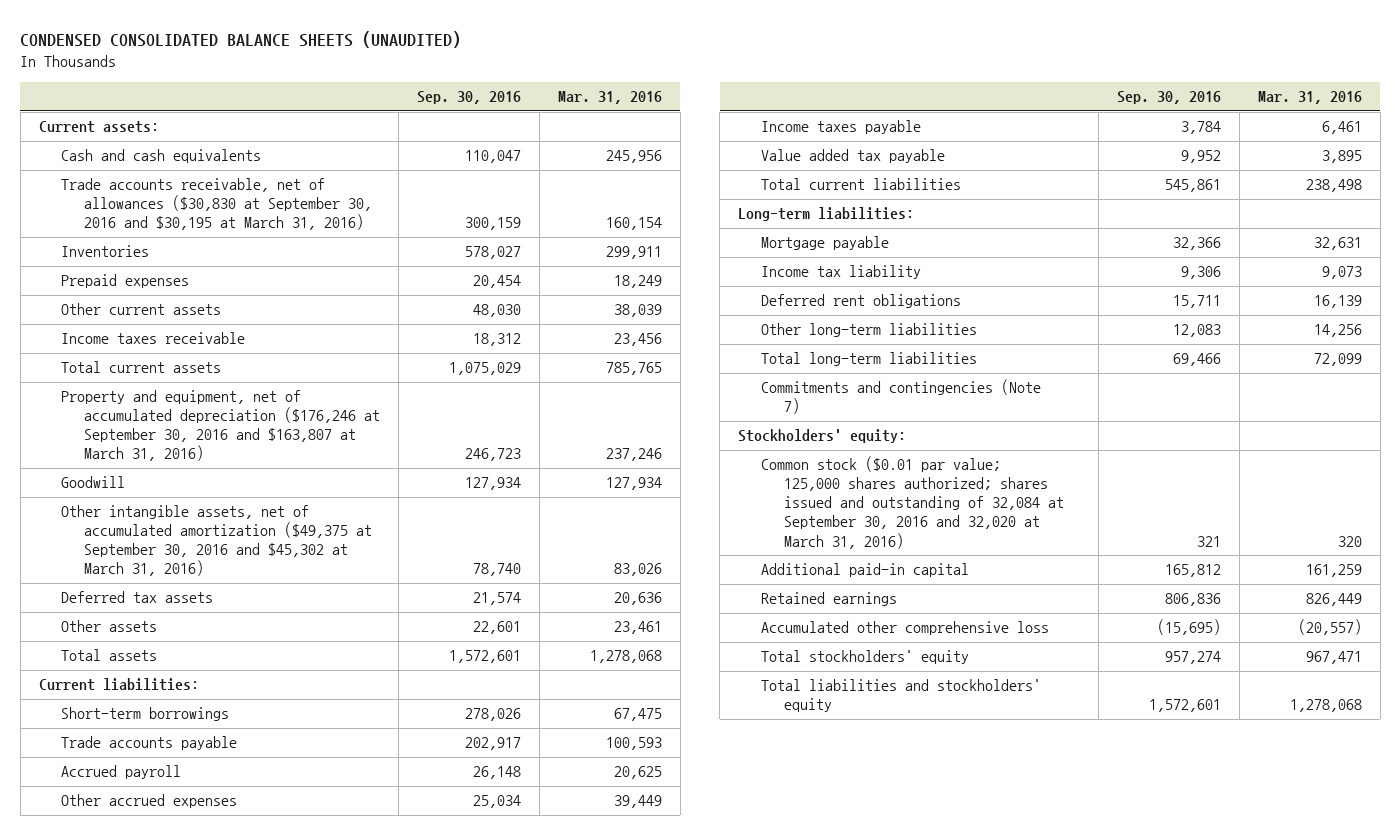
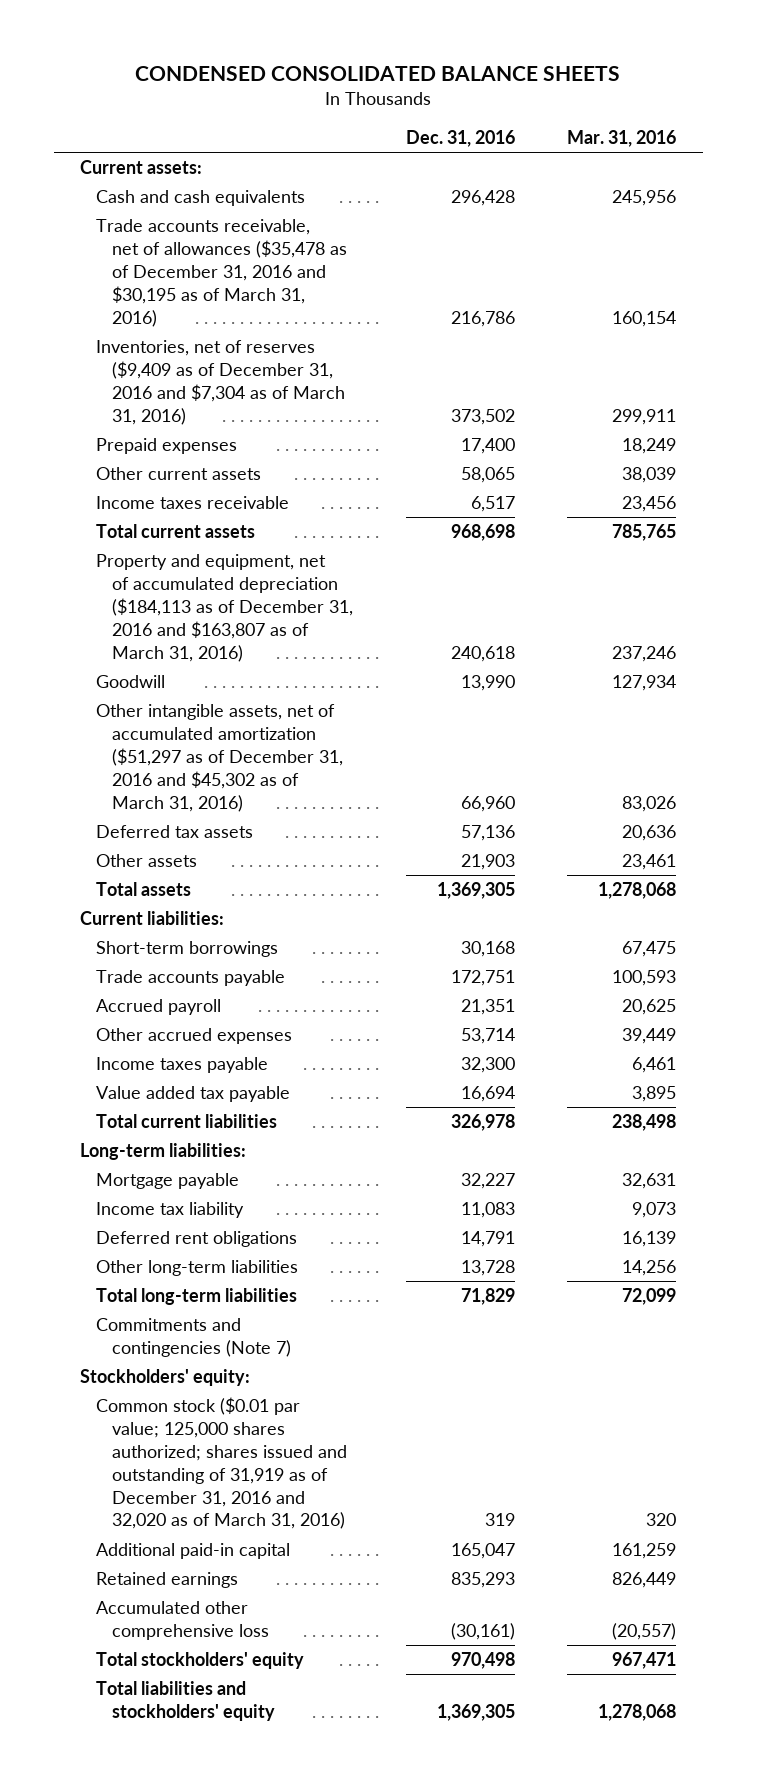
- CONDENSED CONSOLIDATED BALANCE SHEETS (UNAUDITED)
+ CONDENSED CONSOLIDATED BALANCE SHEETS
- | Sep. 30, 2016 | Mar. 31, 2016
+ | Dec. 31, 2016 | Mar. 31, 2016
- Trade accounts receivable, net of allowances ($30,830 at September 30, 2016 and $30,195 at March 31, 2016) | 300,159 | 160,154
- Inventories | 578,027 | 299,911
+ Trade accounts receivable, net of allowances ($35,478 as of December 31, 2016 and $30,195 as of March 31, 2016) | 216,786 | 160,154
+ Inventories, net of reserves ($9,409 as of December 31, 2016 and $7,304 as of March 31, 2016) | 373,502 | 299,911
- Property and equipment, net of accumulated depreciation ($176,246 at September 30, 2016 and $163,807 at March 31, 2016) | 246,723 | 237,246
+ Property and equipment, net of accumulated depreciation ($184,113 as of December 31, 2016 and $163,807 as of March 31, 2016) | 240,618 | 237,246
- Other intangible assets, net of accumulated amortization ($49,375 at September 30, 2016 and $45,302 at March 31, 2016) | 78,740 | 83,026
+ Other intangible assets, net of accumulated amortization ($51,297 as of December 31, 2016 and $45,302 as of March 31, 2016) | 66,960 | 83,026
- Common stock ($0.01 par value; 125,000 shares authorized; shares issued and outstanding of 32,084 at September 30, 2016 and 32,020 at March 31, 2016) | 321 | 320
+ Common stock ($0.01 par value; 125,000 shares authorized; shares issued and outstanding of 31,919 as of December 31, 2016 and 32,020 as of March 31, 2016) | 319 | 320

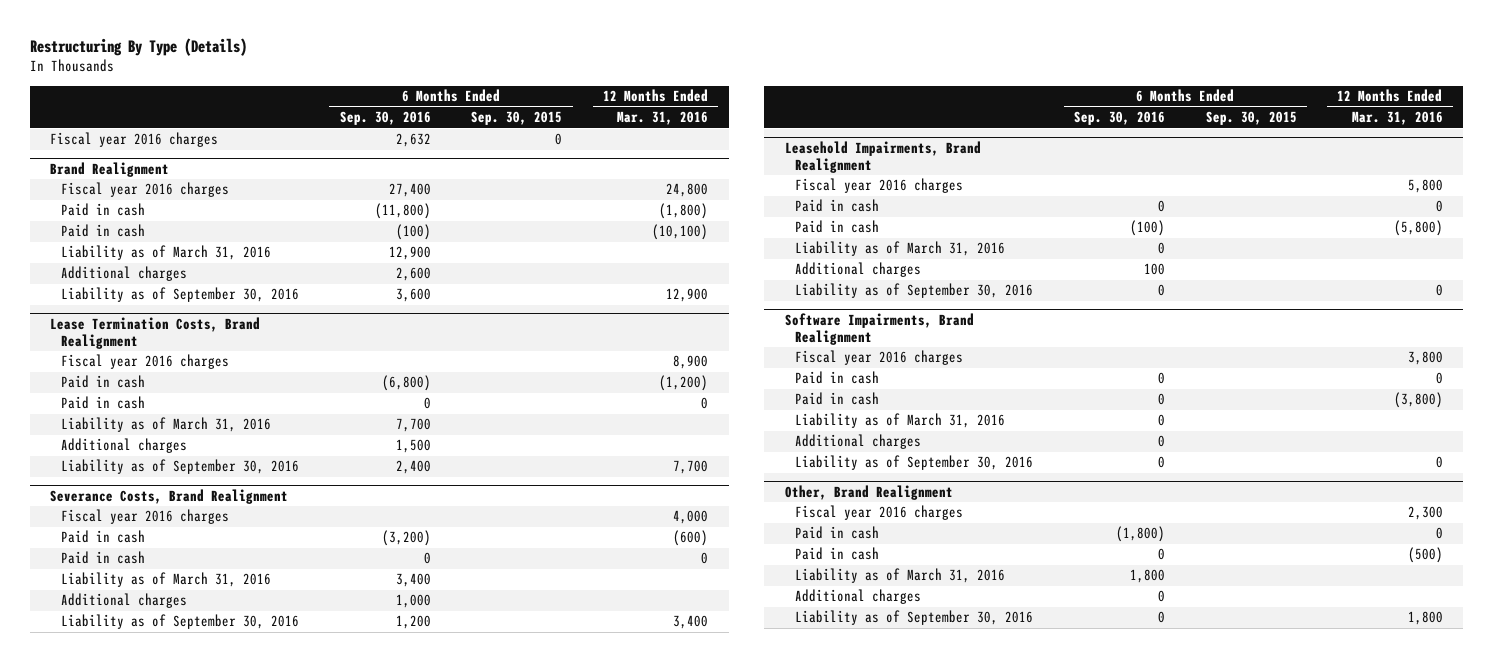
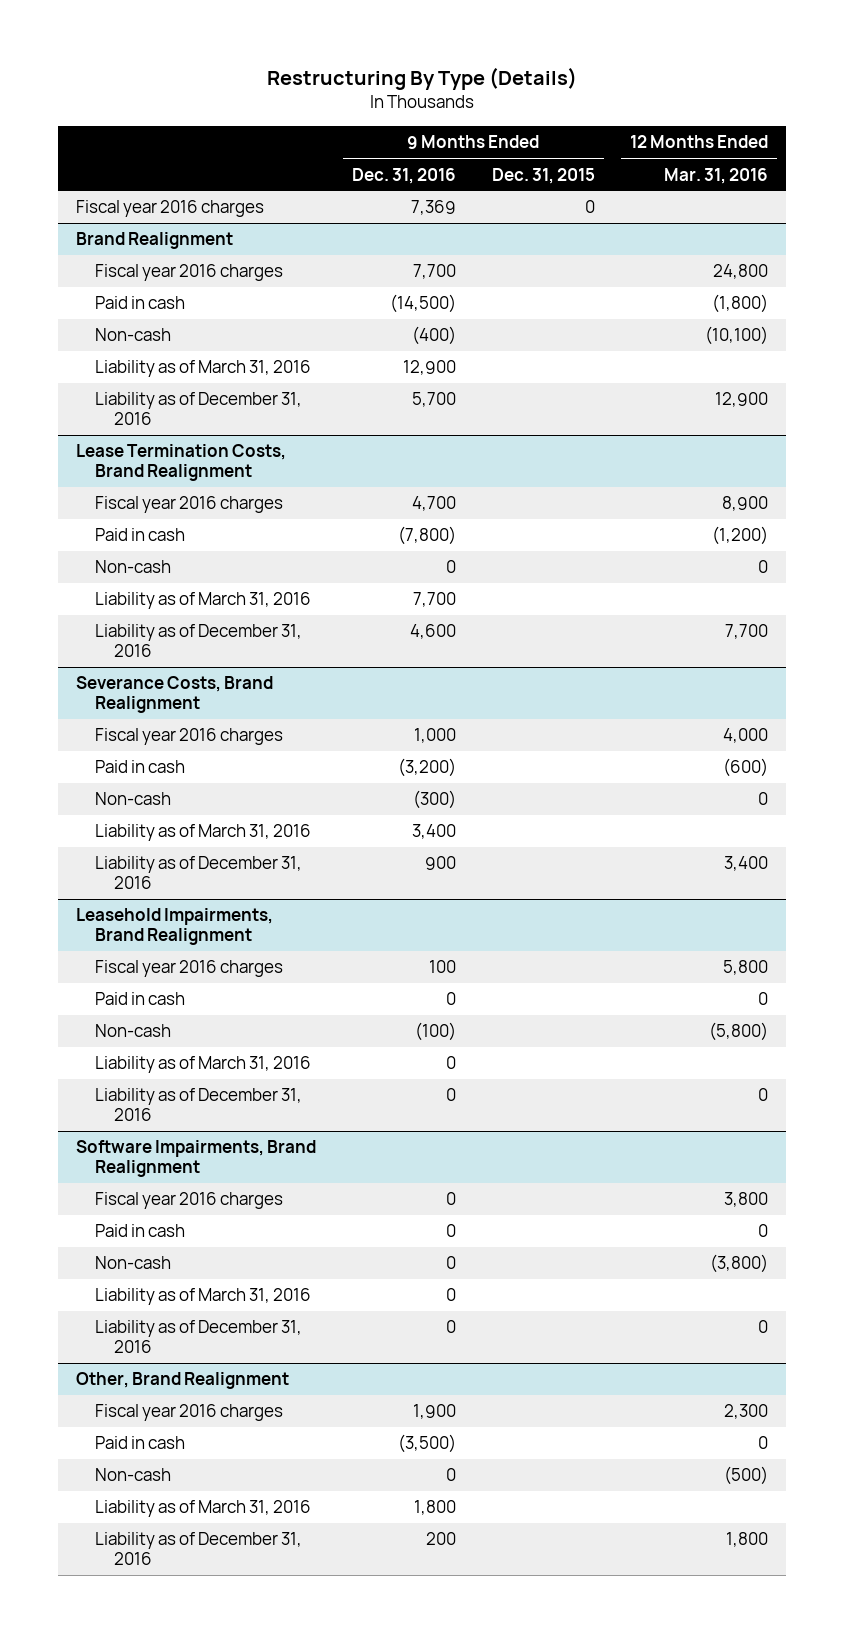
- | 6 Months Ended Sep. 30, 2016 | 6 Months Ended Sep. 30, 2015 | 12 Months Ended Mar. 31, 2016
+ | 9 Months Ended Dec. 31, 2016 | 9 Months Ended Dec. 31, 2015 | 12 Months Ended Mar. 31, 2016
@ Brand Realignment
- Paid in cash | (100) | | (10,100)
+ Non-cash | (400) | | (10,100)
- Additional charges | 2,600 | |
- Liability as of September 30, 2016 | 3,600 | | 12,900
+ Liability as of December 31, 2016 | 5,700 | | 12,900
@ Lease Termination Costs, Brand Realignment
- Paid in cash | 0 | | 0
+ Non-cash | 0 | | 0
- Additional charges | 1,500 | |
- Liability as of September 30, 2016 | 2,400 | | 7,700
+ Liability as of December 31, 2016 | 4,600 | | 7,700
@ Severance Costs, Brand Realignment
- Paid in cash | 0 | | 0
+ Non-cash | (300) | | 0
- Additional charges | 1,000 | |
- Liability as of September 30, 2016 | 1,200 | | 3,400
+ Liability as of December 31, 2016 | 900 | | 3,400
@ Leasehold Impairments, Brand Realignment
- Paid in cash | (100) | | (5,800)
+ Non-cash | (100) | | (5,800)
- Additional charges | 100 | |
- Liability as of September 30, 2016 | 0 | | 0
+ Liability as of December 31, 2016 | 0 | | 0
@ Software Impairments, Brand Realignment
- Paid in cash | 0 | | (3,800)
+ Non-cash | 0 | | (3,800)
- Additional charges | 0 | |
- Liability as of September 30, 2016 | 0 | | 0
+ Liability as of December 31, 2016 | 0 | | 0
@ Other, Brand Realignment
- Paid in cash | 0 | | (500)
+ Non-cash | 0 | | (500)
- Additional charges | 0 | |
- Liability as of September 30, 2016 | 0 | | 1,800
+ Liability as of December 31, 2016 | 200 | | 1,800

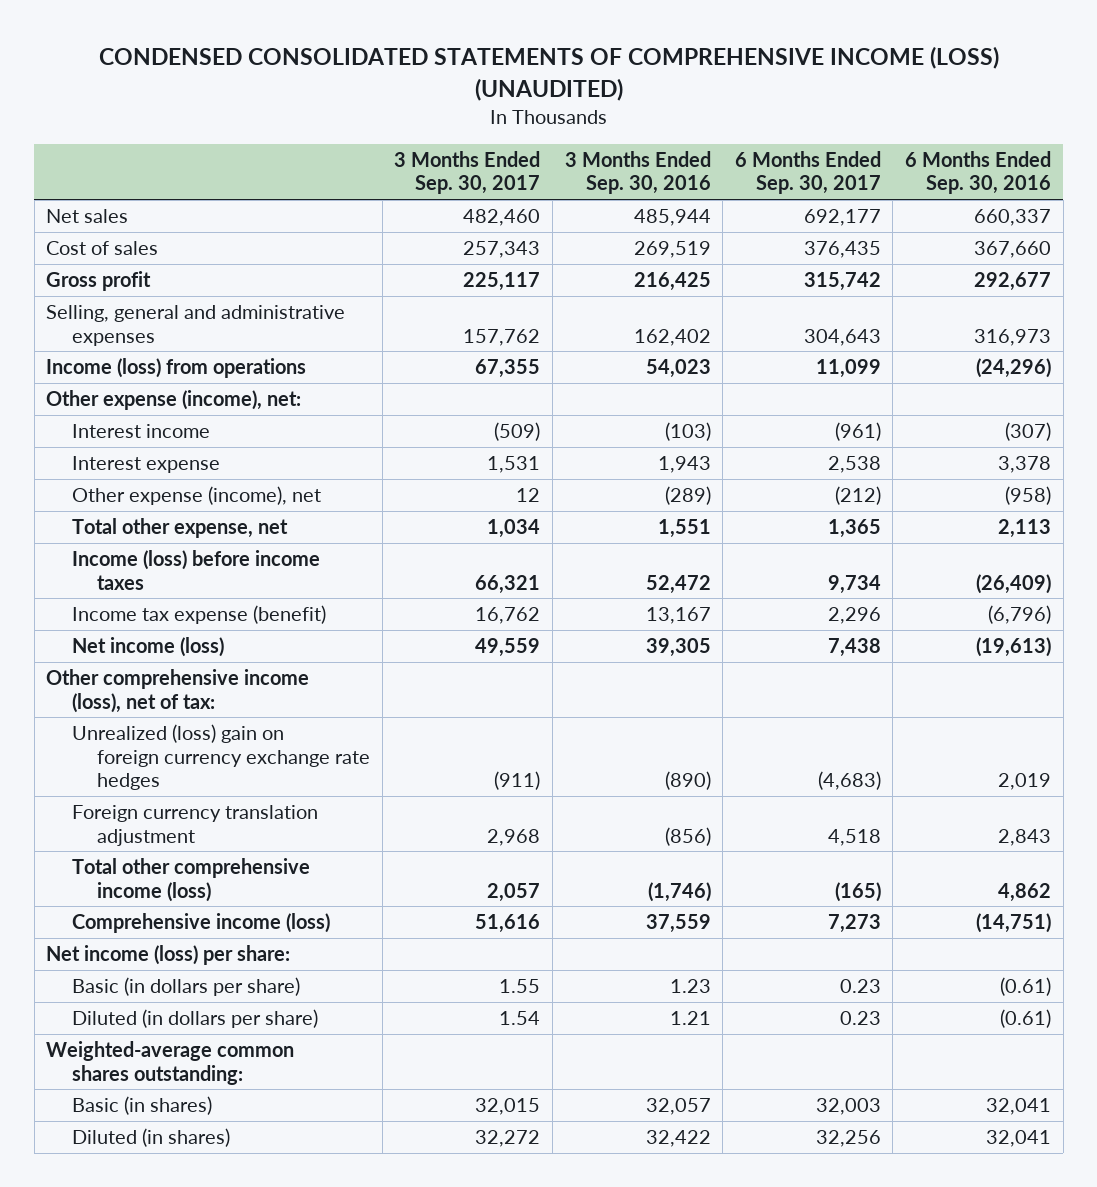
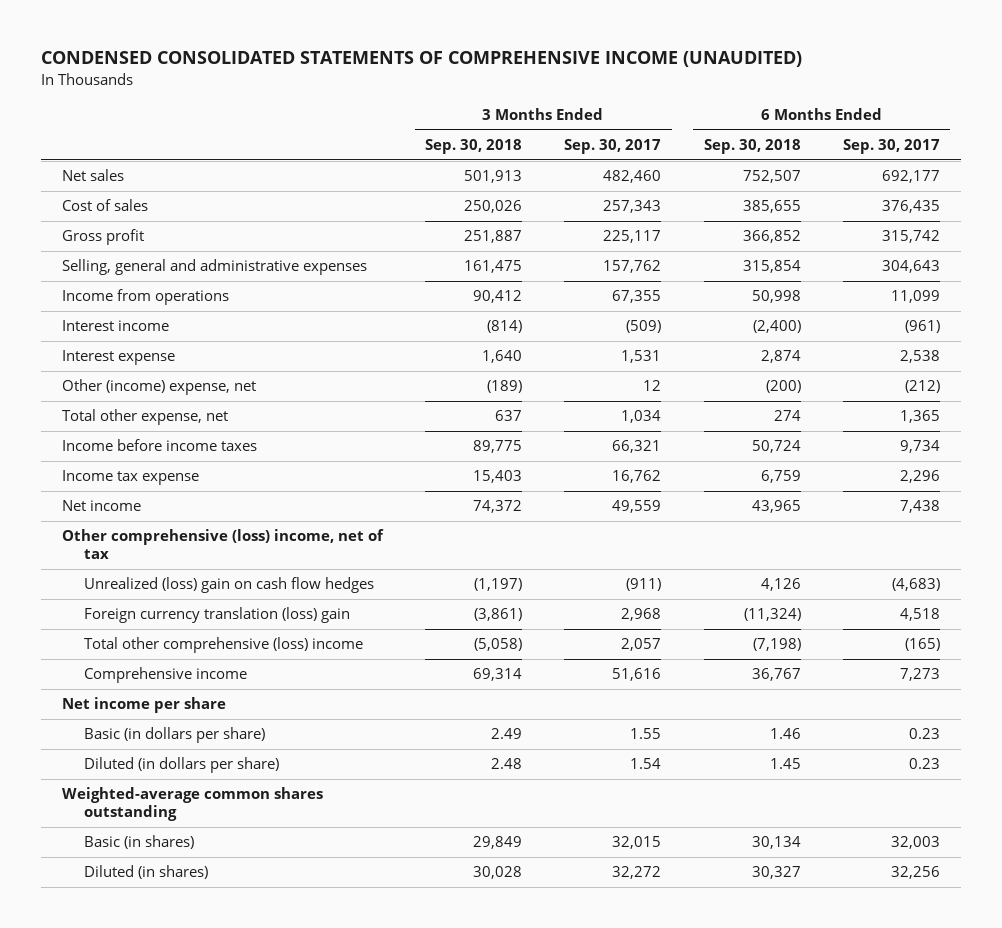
- CONDENSED CONSOLIDATED STATEMENTS OF COMPREHENSIVE INCOME (LOSS) (UNAUDITED)
+ CONDENSED CONSOLIDATED STATEMENTS OF COMPREHENSIVE INCOME (UNAUDITED)
- | 3 Months Ended Sep. 30, 2017 | 3 Months Ended Sep. 30, 2016 | 6 Months Ended Sep. 30, 2017 | 6 Months Ended Sep. 30, 2016
+ | 3 Months Ended Sep. 30, 2018 | 3 Months Ended Sep. 30, 2017 | 6 Months Ended Sep. 30, 2018 | 6 Months Ended Sep. 30, 2017
- Income (loss) from operations | 67,355 | 54,023 | 11,099 | (24,296)
- Other expense (income), net:
+ Income from operations | 90,412 | 67,355 | 50,998 | 11,099
- Other expense (income), net | 12 | (289) | (212) | (958)
+ Other (income) expense, net | (189) | 12 | (200) | (212)
- Income (loss) before income taxes | 66,321 | 52,472 | 9,734 | (26,409)
- Income tax expense (benefit) | 16,762 | 13,167 | 2,296 | (6,796)
- Net income (loss) | 49,559 | 39,305 | 7,438 | (19,613)
- Other comprehensive income (loss), net of tax:
- Unrealized (loss) gain on foreign currency exchange rate hedges | (911) | (890) | (4,683) | 2,019
- Foreign currency translation adjustment | 2,968 | (856) | 4,518 | 2,843
- Total other comprehensive income (loss) | 2,057 | (1,746) | (165) | 4,862
- Comprehensive income (loss) | 51,616 | 37,559 | 7,273 | (14,751)
- Net income (loss) per share:
+ Income before income taxes | 89,775 | 66,321 | 50,724 | 9,734
+ Income tax expense | 15,403 | 16,762 | 6,759 | 2,296
+ Net income | 74,372 | 49,559 | 43,965 | 7,438
+ Other comprehensive (loss) income, net of tax
+ Unrealized (loss) gain on cash flow hedges | (1,197) | (911) | 4,126 | (4,683)
+ Foreign currency translation (loss) gain | (3,861) | 2,968 | (11,324) | 4,518
+ Total other comprehensive (loss) income | (5,058) | 2,057 | (7,198) | (165)
+ Comprehensive income | 69,314 | 51,616 | 36,767 | 7,273
+ Net income per share
- Weighted-average common shares outstanding:
+ Weighted-average common shares outstanding

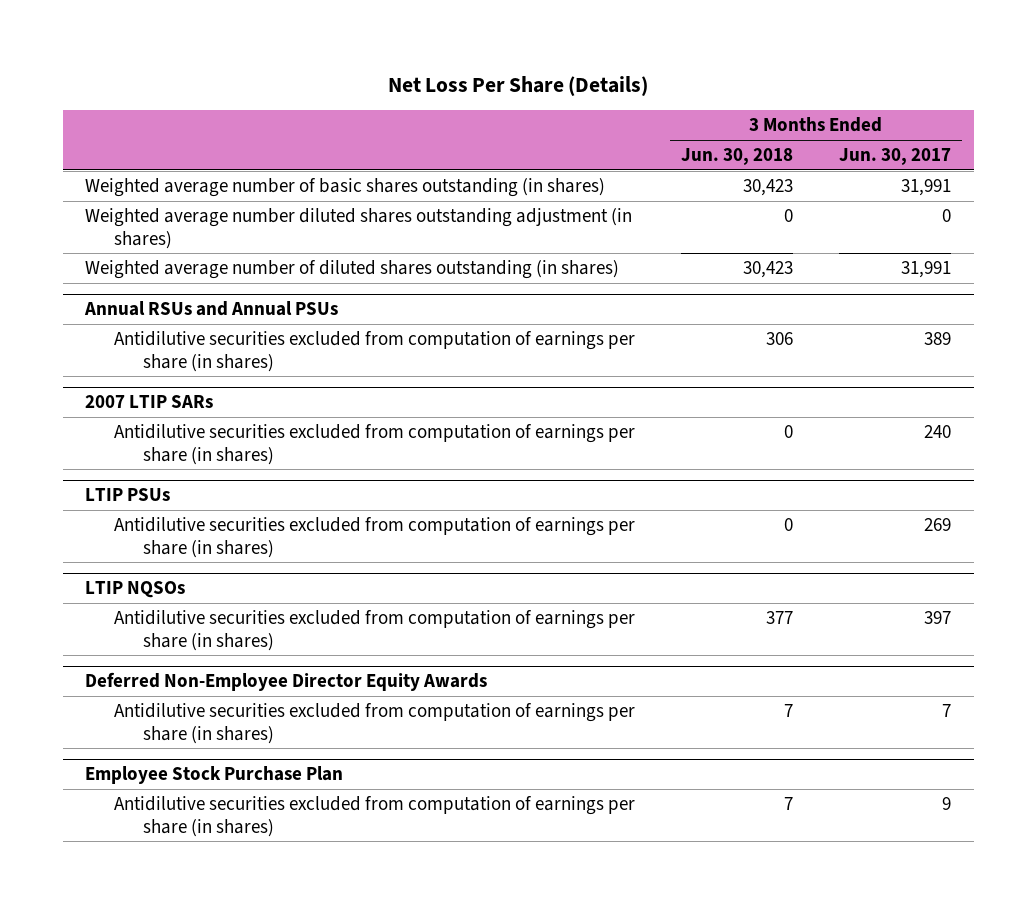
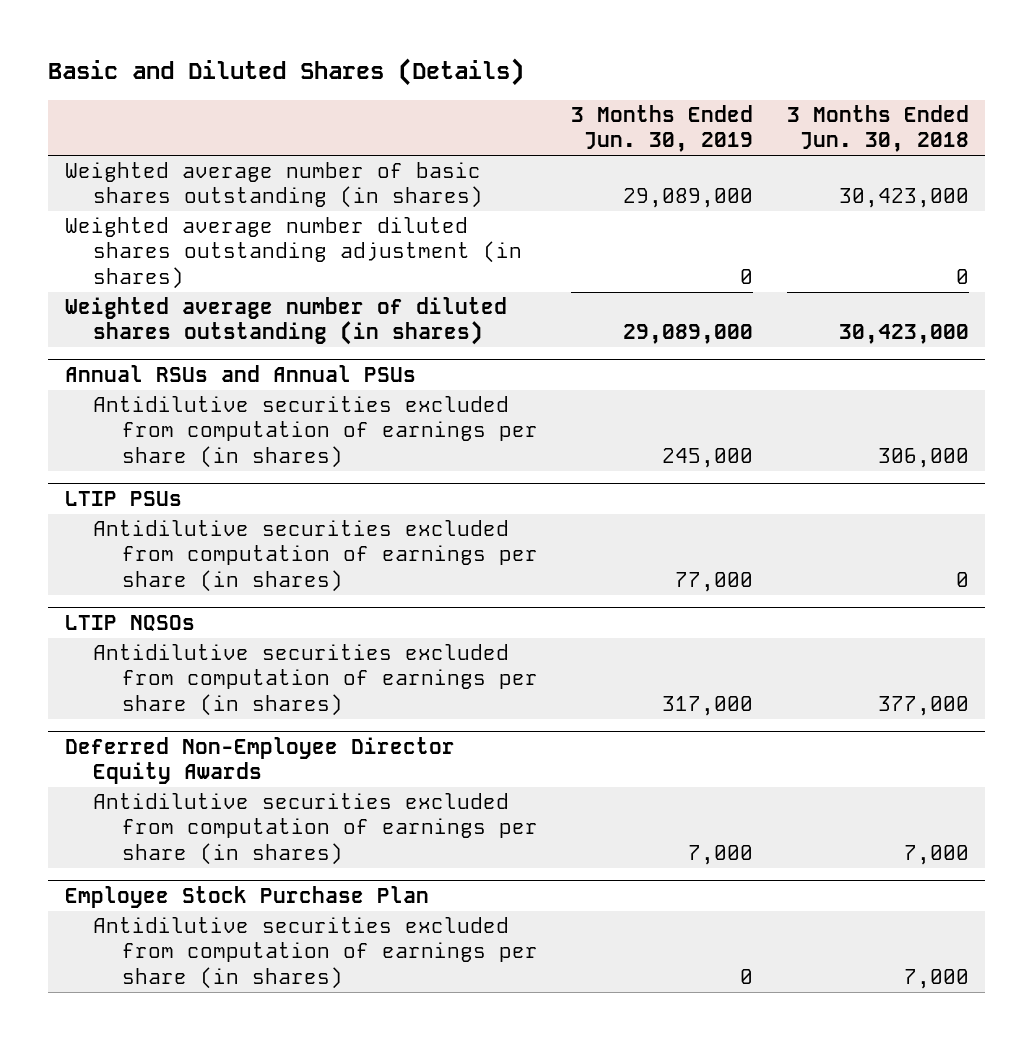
- Net Loss Per Share (Details)
+ Basic and Diluted Shares (Details)
- | 3 Months Ended Jun. 30, 2018 | 3 Months Ended Jun. 30, 2017
+ | 3 Months Ended Jun. 30, 2019 | 3 Months Ended Jun. 30, 2018
- Weighted average number of basic shares outstanding (in shares) | 30,423 | 31,991
+ Weighted average number of basic shares outstanding (in shares) | 29,089,000 | 30,423,000
- Weighted average number of diluted shares outstanding (in shares) | 30,423 | 31,991
+ Weighted average number of diluted shares outstanding (in shares) | 29,089,000 | 30,423,000
@ Annual RSUs and Annual PSUs
- Antidilutive securities excluded from computation of earnings per share (in shares) | 306 | 389
- 2007 LTIP SARs
- Antidilutive securities excluded from computation of earnings per share (in shares) | 0 | 240
@ Annual RSUs and Annual PSUs
+ Antidilutive securities excluded from computation of earnings per share (in shares) | 245,000 | 306,000
@ LTIP NQSOs
- Antidilutive securities excluded from computation of earnings per share (in shares) | 377 | 397
+ Antidilutive securities excluded from computation of earnings per share (in shares) | 317,000 | 377,000
@ Deferred Non-Employee Director Equity Awards
- Antidilutive securities excluded from computation of earnings per share (in shares) | 7 | 7
+ Antidilutive securities excluded from computation of earnings per share (in shares) | 7,000 | 7,000
@ Employee Stock Purchase Plan
- Antidilutive securities excluded from computation of earnings per share (in shares) | 7 | 9
+ Antidilutive securities excluded from computation of earnings per share (in shares) | 0 | 7,000

